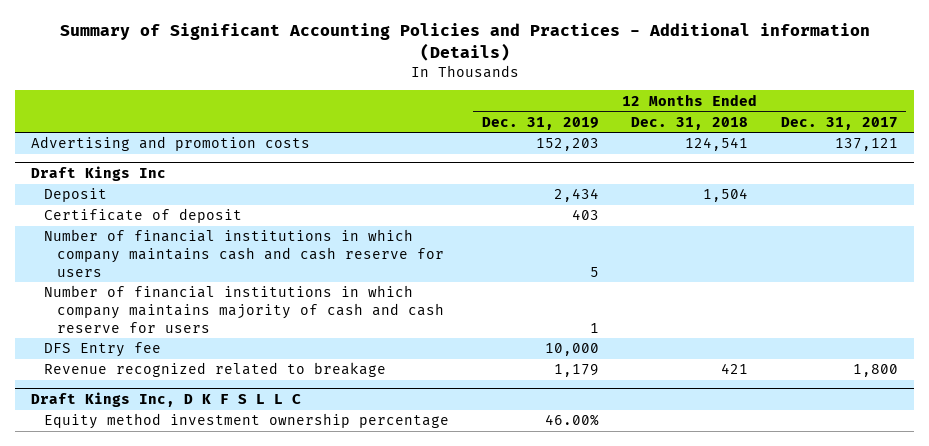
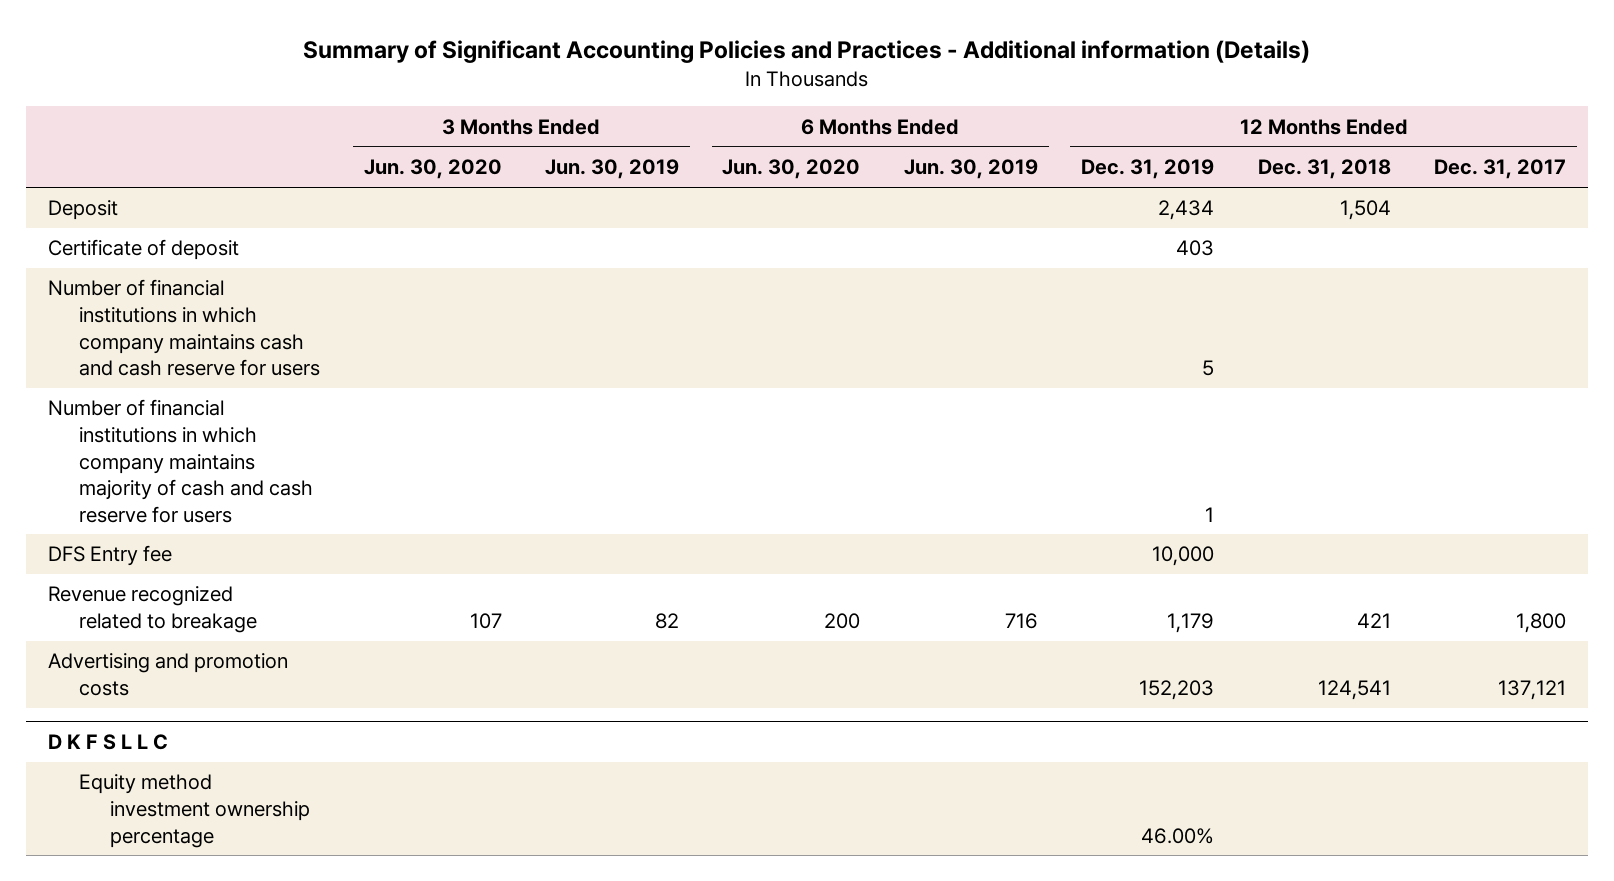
- | 12 Months Ended Dec. 31, 2019 | 12 Months Ended Dec. 31, 2018 | 12 Months Ended Dec. 31, 2017
+ | 3 Months Ended Jun. 30, 2020 | 3 Months Ended Jun. 30, 2019 | 6 Months Ended Jun. 30, 2020 | 6 Months Ended Jun. 30, 2019 | 12 Months Ended Dec. 31, 2019 | 12 Months Ended Dec. 31, 2018 | 12 Months Ended Dec. 31, 2017
- Draft Kings Inc
- Draft Kings Inc, D K F S L L C
moved down: Advertising and promotion costs | | | | | 152,203 | 124,541 | 137,121
+ D K F S L L C

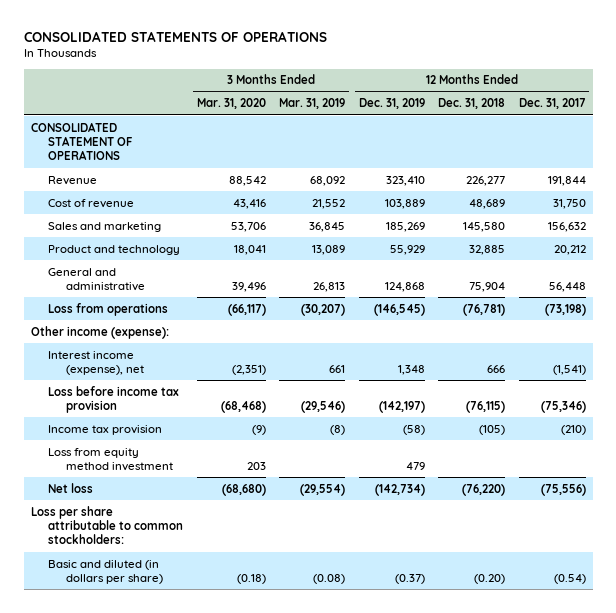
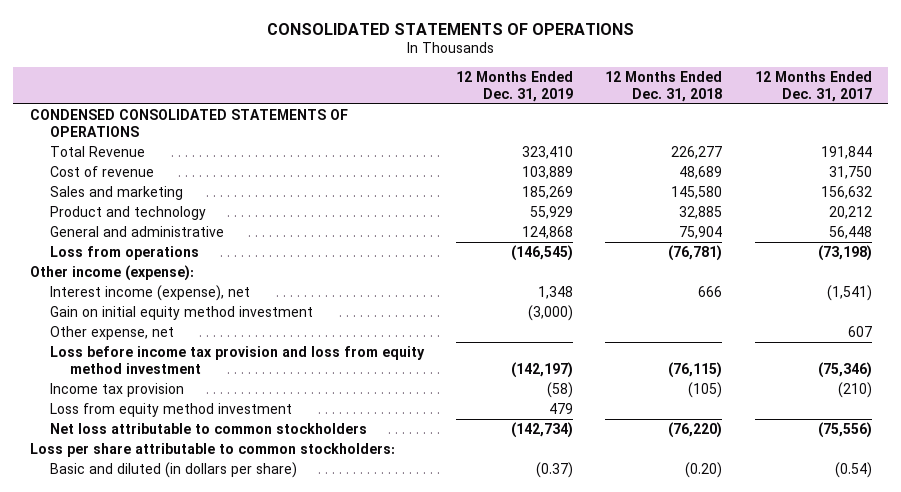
- | 3 Months Ended Mar. 31, 2020 | 3 Months Ended Mar. 31, 2019 | 12 Months Ended Dec. 31, 2019 | 12 Months Ended Dec. 31, 2018 | 12 Months Ended Dec. 31, 2017
+ | 12 Months Ended Dec. 31, 2019 | 12 Months Ended Dec. 31, 2018 | 12 Months Ended Dec. 31, 2017
- CONSOLIDATED STATEMENT OF OPERATIONS
- Revenue | 88,542 | 68,092 | 323,410 | 226,277 | 191,844
+ CONDENSED CONSOLIDATED STATEMENTS OF OPERATIONS
+ Total Revenue | 323,410 | 226,277 | 191,844
- Loss before income tax provision | (68,468) | (29,546) | (142,197) | (76,115) | (75,346)
+ Gain on initial equity method investment | (3,000) | |
+ Other expense, net | | | 607
+ Loss before income tax provision and loss from equity method investment | (142,197) | (76,115) | (75,346)
- Net loss | (68,680) | (29,554) | (142,734) | (76,220) | (75,556)
+ Net loss attributable to common stockholders | (142,734) | (76,220) | (75,556)

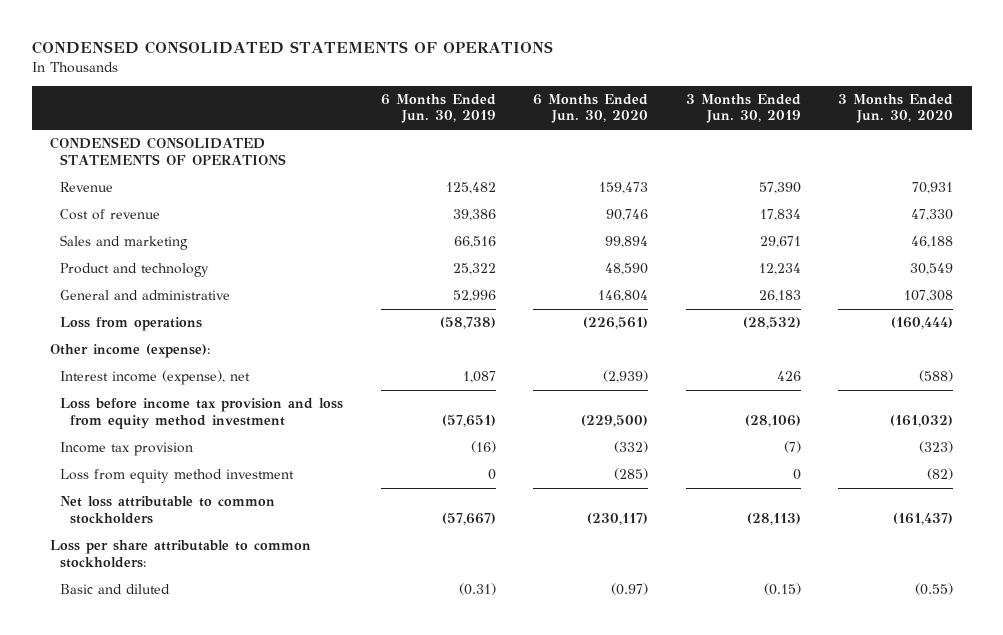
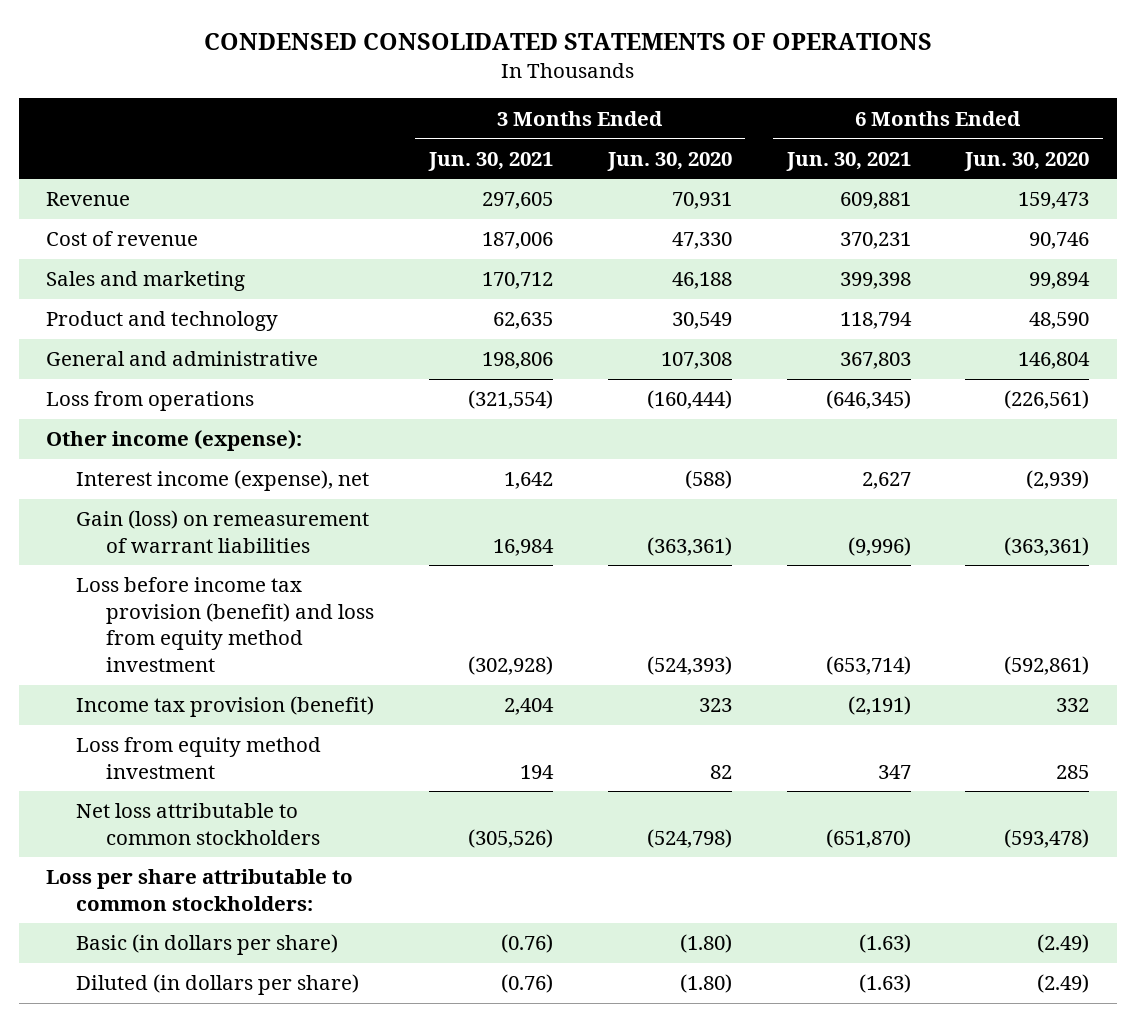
- | 6 Months Ended Jun. 30, 2019 | 6 Months Ended Jun. 30, 2020 | 3 Months Ended Jun. 30, 2019 | 3 Months Ended Jun. 30, 2020
+ | 3 Months Ended Jun. 30, 2021 | 3 Months Ended Jun. 30, 2020 | 6 Months Ended Jun. 30, 2021 | 6 Months Ended Jun. 30, 2020
- CONDENSED CONSOLIDATED STATEMENTS OF OPERATIONS
- Loss before income tax provision and loss from equity method investment | (57,651) | (229,500) | (28,106) | (161,032)
- Income tax provision | (16) | (332) | (7) | (323)
- Loss from equity method investment | 0 | (285) | 0 | (82)
- Net loss attributable to common stockholders | (57,667) | (230,117) | (28,113) | (161,437)
+ Gain (loss) on remeasurement of warrant liabilities | 16,984 | (363,361) | (9,996) | (363,361)
+ Loss before income tax provision (benefit) and loss from equity method investment | (302,928) | (524,393) | (653,714) | (592,861)
+ Income tax provision (benefit) | 2,404 | 323 | (2,191) | 332
+ Loss from equity method investment | 194 | 82 | 347 | 285
+ Net loss attributable to common stockholders | (305,526) | (524,798) | (651,870) | (593,478)
- Basic and diluted | (0.31) | (0.97) | (0.15) | (0.55)
+ Basic (in dollars per share) | (0.76) | (1.80) | (1.63) | (2.49)
+ Diluted (in dollars per share) | (0.76) | (1.80) | (1.63) | (2.49)

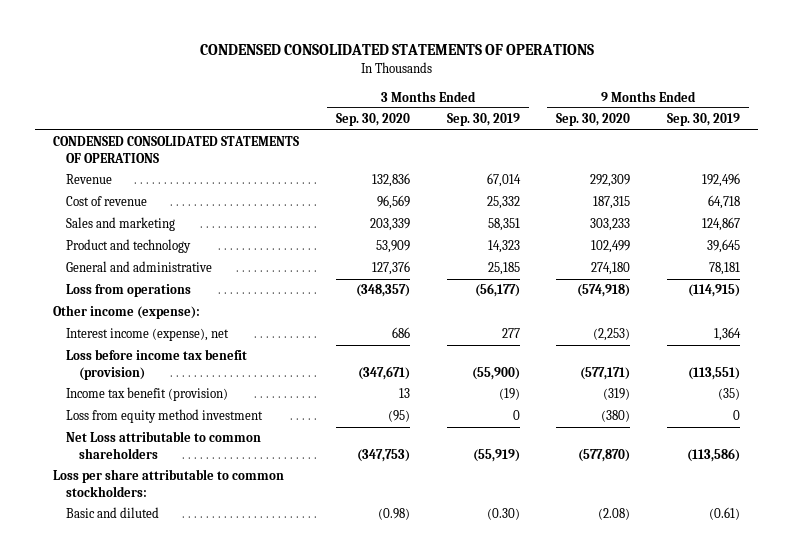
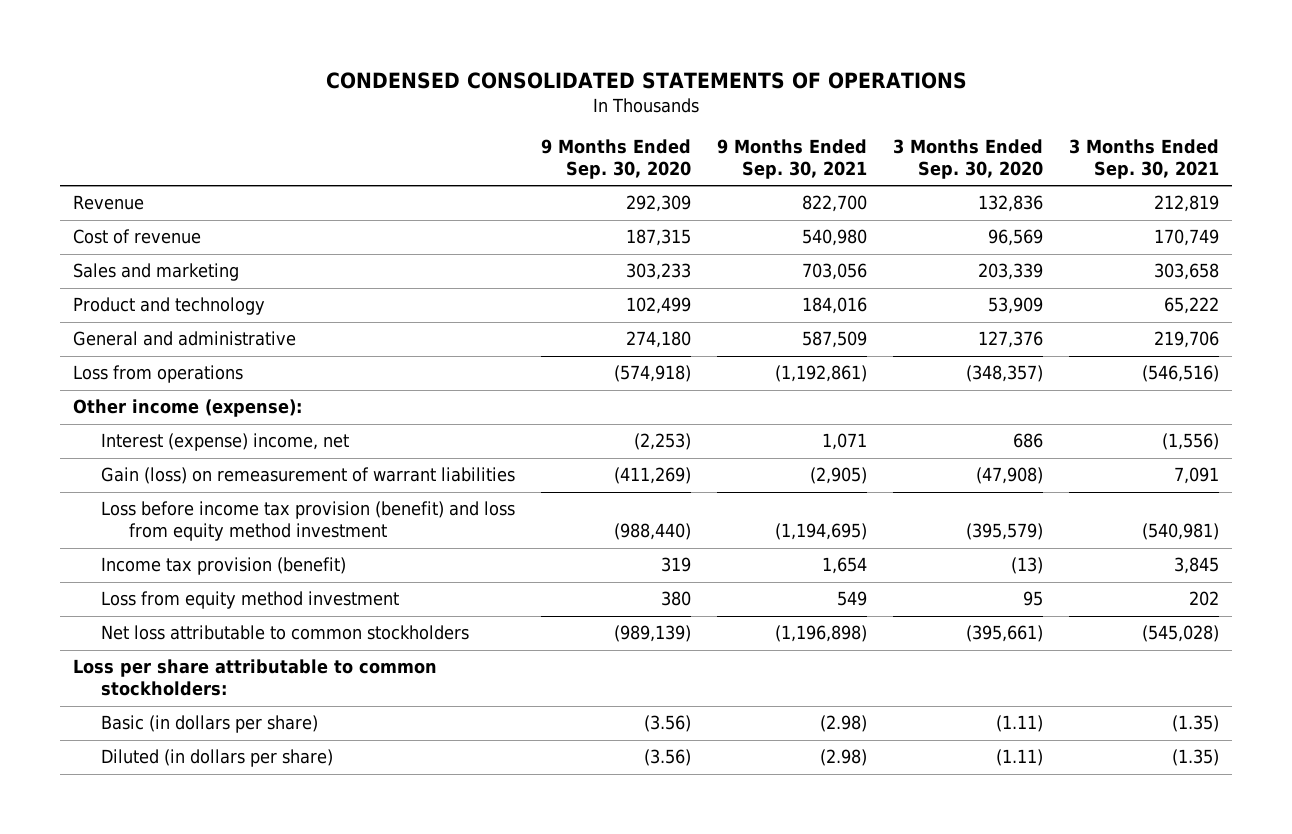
- | 3 Months Ended Sep. 30, 2020 | 3 Months Ended Sep. 30, 2019 | 9 Months Ended Sep. 30, 2020 | 9 Months Ended Sep. 30, 2019
+ | 9 Months Ended Sep. 30, 2020 | 9 Months Ended Sep. 30, 2021 | 3 Months Ended Sep. 30, 2020 | 3 Months Ended Sep. 30, 2021
- CONDENSED CONSOLIDATED STATEMENTS OF OPERATIONS
- Interest income (expense), net | 686 | 277 | (2,253) | 1,364
- Loss before income tax benefit (provision) | (347,671) | (55,900) | (577,171) | (113,551)
- Income tax benefit (provision) | 13 | (19) | (319) | (35)
- Loss from equity method investment | (95) | 0 | (380) | 0
- Net Loss attributable to common shareholders | (347,753) | (55,919) | (577,870) | (113,586)
+ Interest (expense) income, net | (2,253) | 1,071 | 686 | (1,556)
+ Gain (loss) on remeasurement of warrant liabilities | (411,269) | (2,905) | (47,908) | 7,091
+ Loss before income tax provision (benefit) and loss from equity method investment | (988,440) | (1,194,695) | (395,579) | (540,981)
+ Income tax provision (benefit) | 319 | 1,654 | (13) | 3,845
+ Loss from equity method investment | 380 | 549 | 95 | 202
+ Net loss attributable to common stockholders | (989,139) | (1,196,898) | (395,661) | (545,028)
- Basic and diluted | (0.98) | (0.30) | (2.08) | (0.61)
+ Basic (in dollars per share) | (3.56) | (2.98) | (1.11) | (1.35)
+ Diluted (in dollars per share) | (3.56) | (2.98) | (1.11) | (1.35)

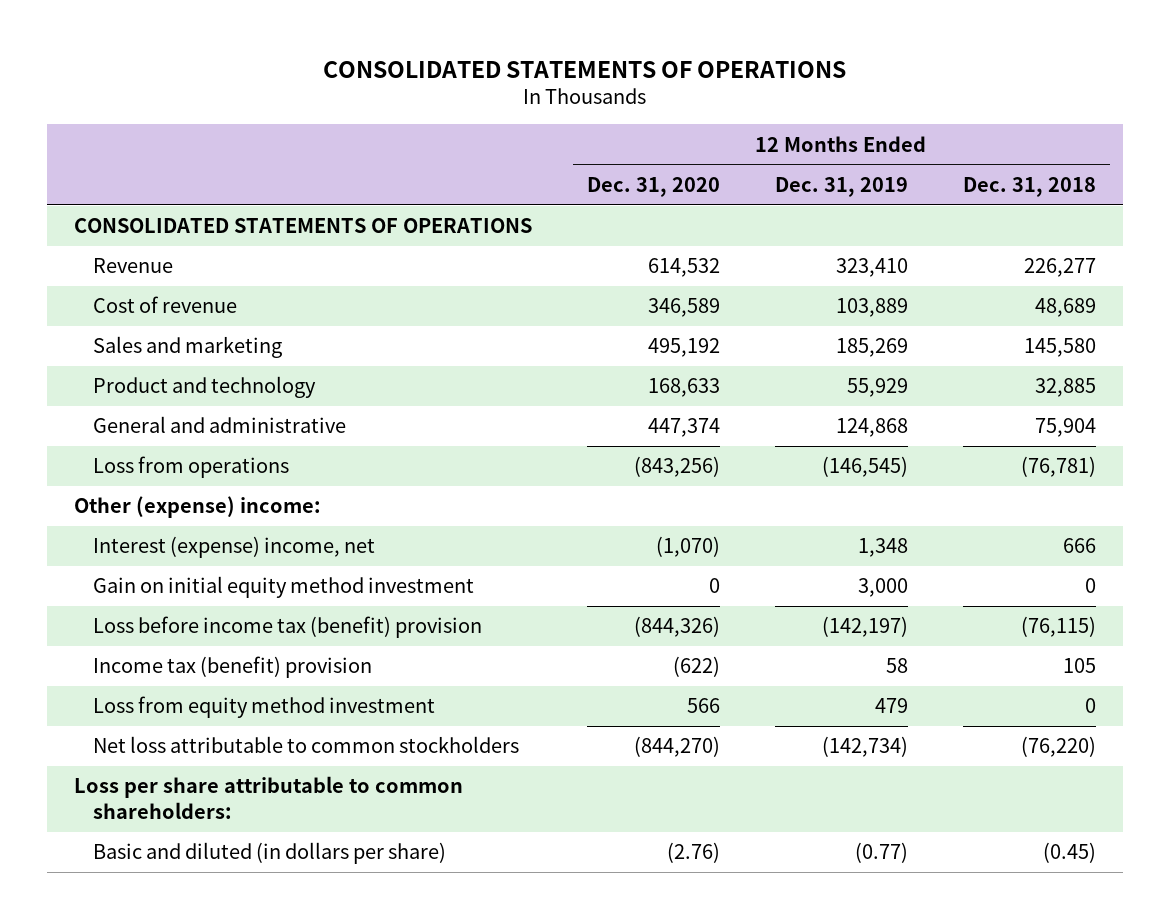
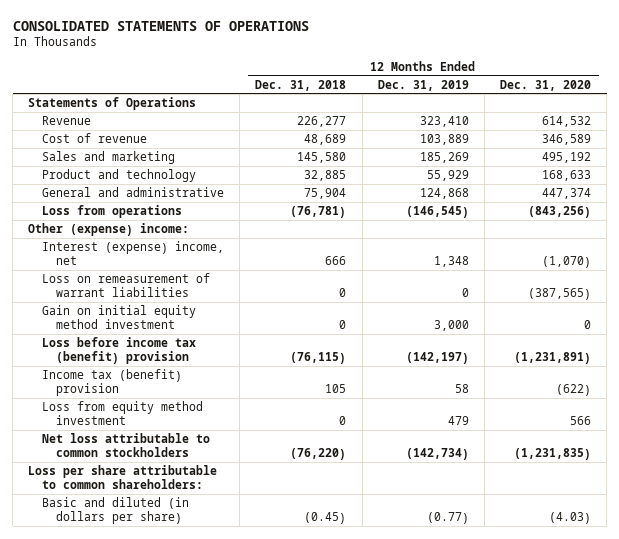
- | 12 Months Ended Dec. 31, 2020 | 12 Months Ended Dec. 31, 2019 | 12 Months Ended Dec. 31, 2018
+ | 12 Months Ended Dec. 31, 2018 | 12 Months Ended Dec. 31, 2019 | 12 Months Ended Dec. 31, 2020
- CONSOLIDATED STATEMENTS OF OPERATIONS
+ Statements of Operations
+ Loss on remeasurement of warrant liabilities | 0 | 0 | (387,565)
- Loss before income tax (benefit) provision | (844,326) | (142,197) | (76,115)
+ Loss before income tax (benefit) provision | (76,115) | (142,197) | (1,231,891)
- Net loss attributable to common stockholders | (844,270) | (142,734) | (76,220)
+ Net loss attributable to common stockholders | (76,220) | (142,734) | (1,231,835)
- Basic and diluted (in dollars per share) | (2.76) | (0.77) | (0.45)
+ Basic and diluted (in dollars per share) | (0.45) | (0.77) | (4.03)

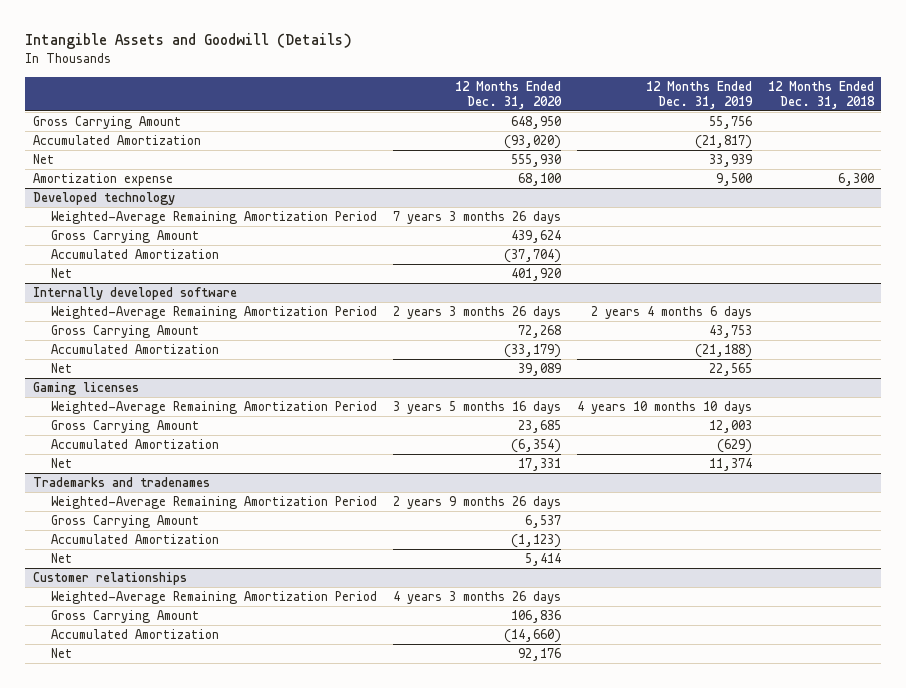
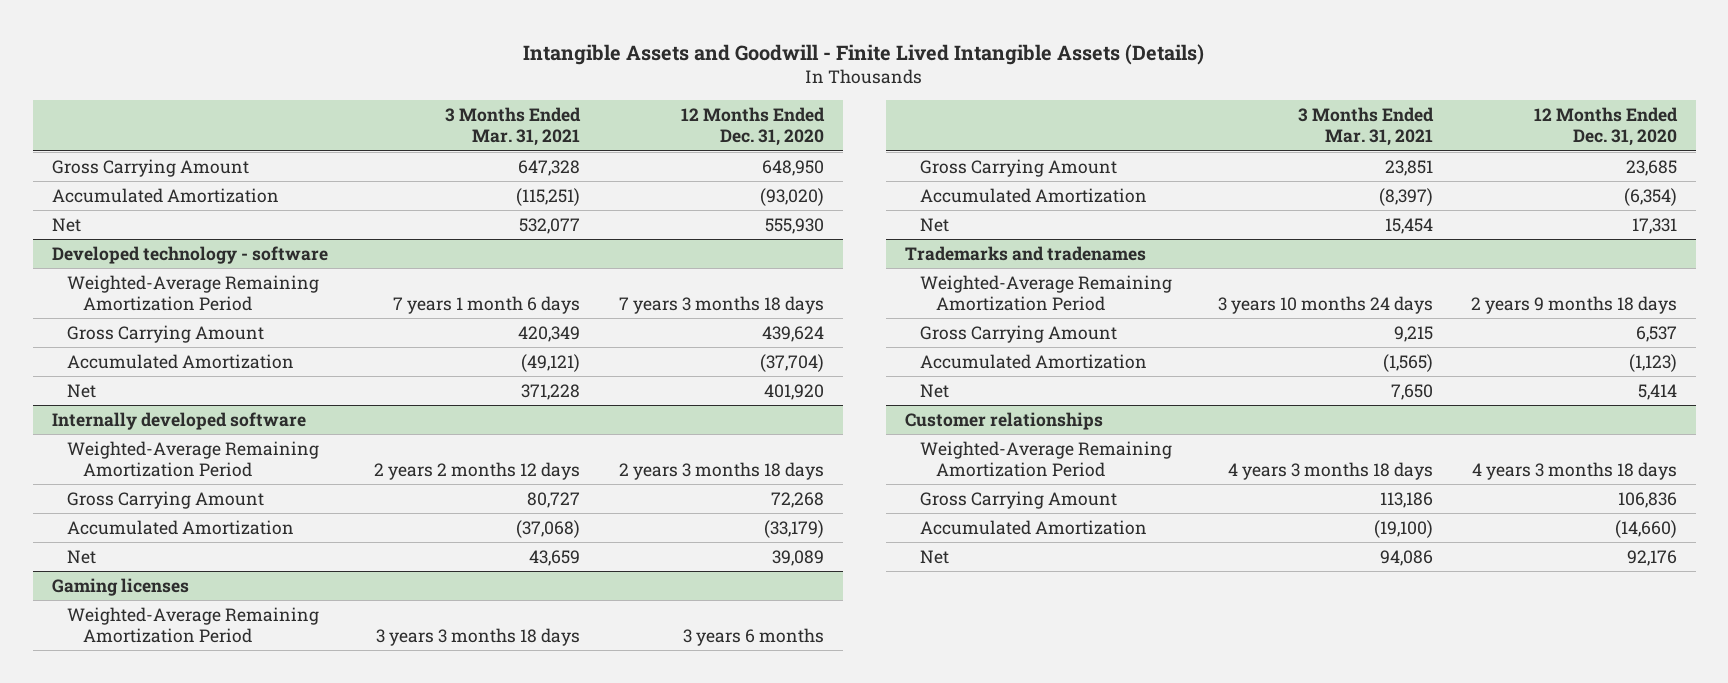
- Intangible Assets and Goodwill (Details)
+ Intangible Assets and Goodwill - Finite Lived Intangible Assets (Details)
- | 12 Months Ended Dec. 31, 2020 | 12 Months Ended Dec. 31, 2019 | 12 Months Ended Dec. 31, 2018
+ | 3 Months Ended Mar. 31, 2021 | 12 Months Ended Dec. 31, 2020
- Amortization expense | 68,100 | 9,500 | 6,300
- Developed technology
- Weighted-Average Remaining Amortization Period | 7 years 3 months 26 days | |
+ Developed technology - software
+ Weighted-Average Remaining Amortization Period | 7 years 1 month 6 days | 7 years 3 months 18 days
@ Internally developed software
- Weighted-Average Remaining Amortization Period | 2 years 3 months 26 days | 2 years 4 months 6 days |
+ Weighted-Average Remaining Amortization Period | 2 years 2 months 12 days | 2 years 3 months 18 days
@ Gaming licenses
- Weighted-Average Remaining Amortization Period | 3 years 5 months 16 days | 4 years 10 months 10 days |
+ Weighted-Average Remaining Amortization Period | 3 years 3 months 18 days | 3 years 6 months
@ Trademarks and tradenames
- Weighted-Average Remaining Amortization Period | 2 years 9 months 26 days | |
+ Weighted-Average Remaining Amortization Period | 3 years 10 months 24 days | 2 years 9 months 18 days
@ Customer relationships
- Weighted-Average Remaining Amortization Period | 4 years 3 months 26 days | |
+ Weighted-Average Remaining Amortization Period | 4 years 3 months 18 days | 4 years 3 months 18 days

